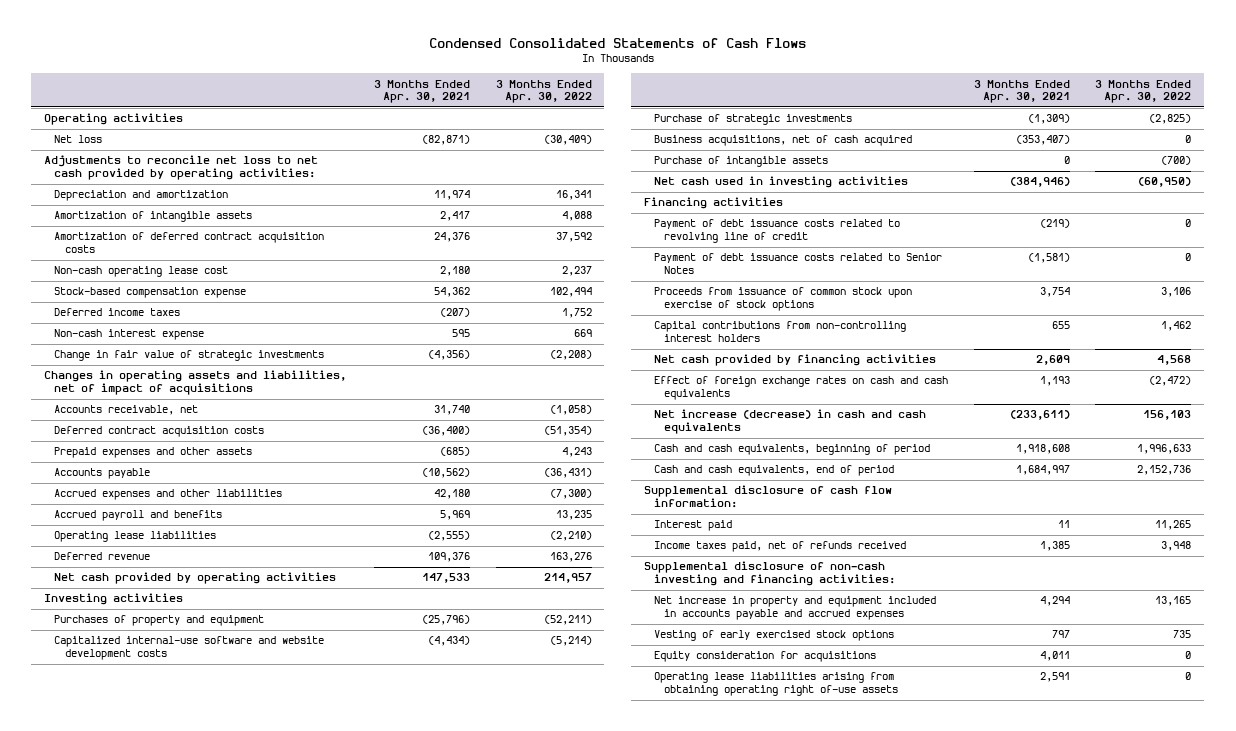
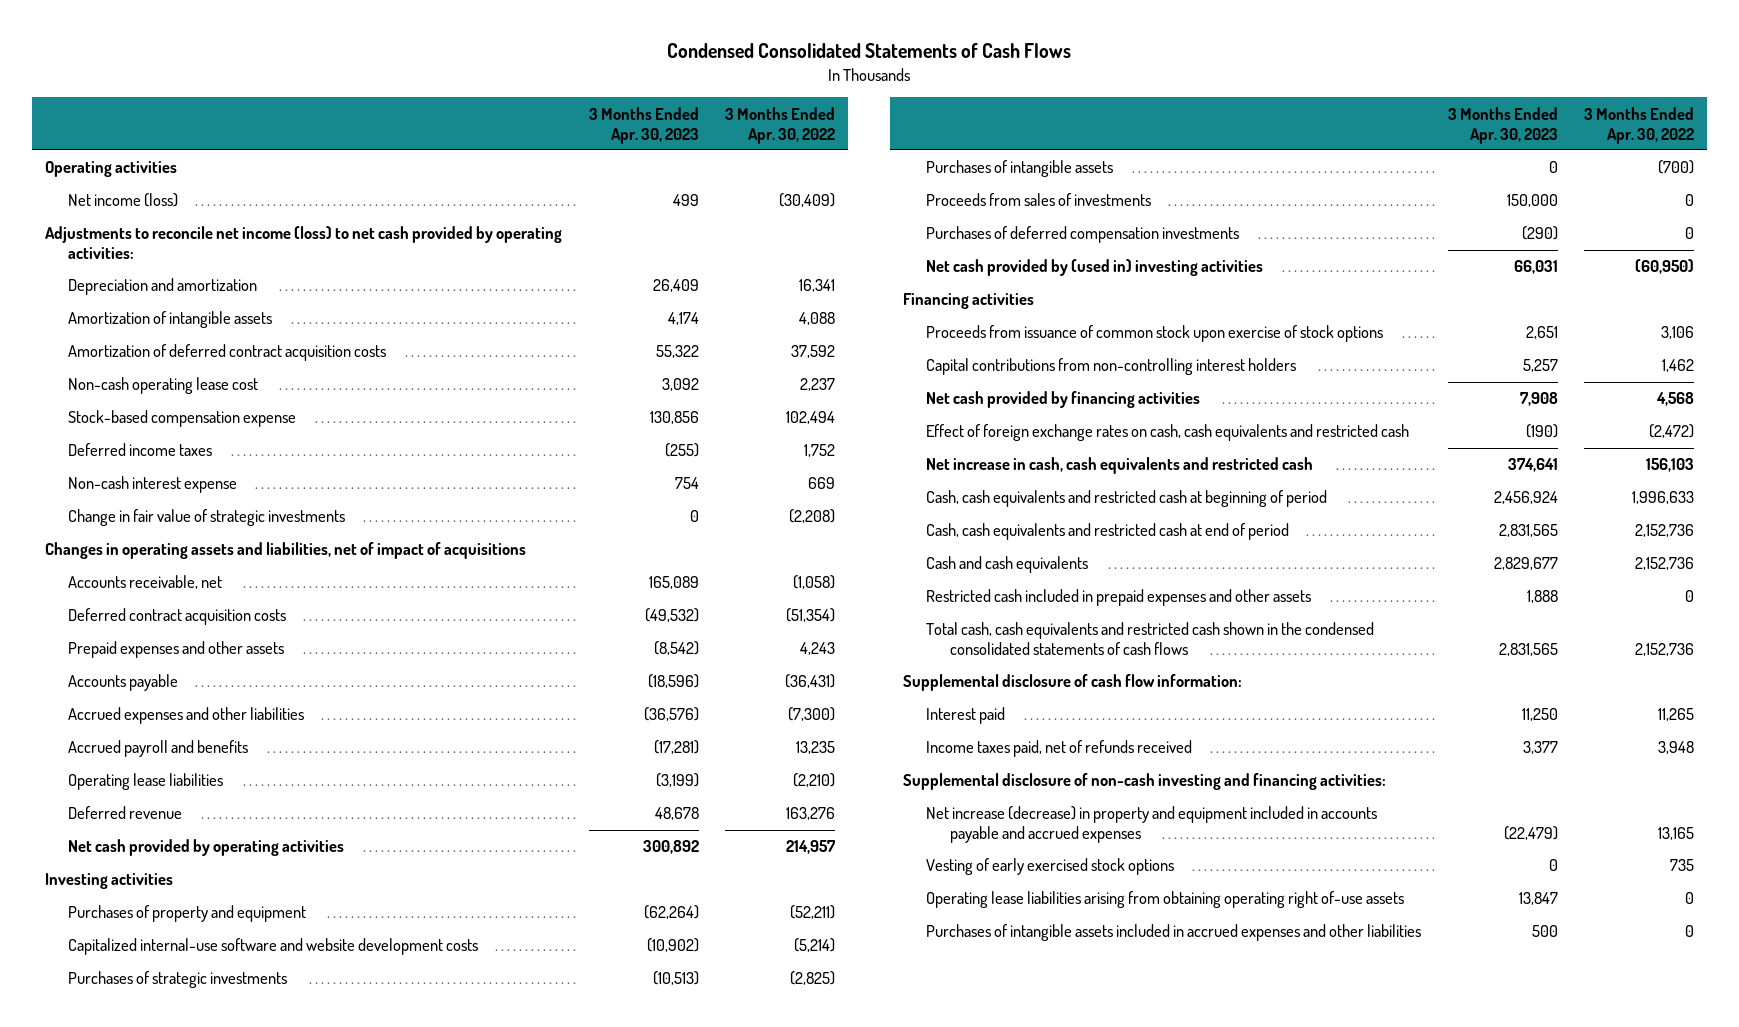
- | 3 Months Ended Apr. 30, 2021 | 3 Months Ended Apr. 30, 2022
+ | 3 Months Ended Apr. 30, 2023 | 3 Months Ended Apr. 30, 2022
- Net loss | (82,871) | (30,409)
- Adjustments to reconcile net loss to net cash provided by operating activities:
+ Net income (loss) | 499 | (30,409)
+ Adjustments to reconcile net income (loss) to net cash provided by operating activities:
- Purchase of strategic investments | (1,309) | (2,825)
- Business acquisitions, net of cash acquired | (353,407) | 0
- Purchase of intangible assets | 0 | (700)
- Net cash used in investing activities | (384,946) | (60,950)
+ Purchases of strategic investments | (10,513) | (2,825)
+ Purchases of intangible assets | 0 | (700)
+ Proceeds from sales of investments | 150,000 | 0
+ Purchases of deferred compensation investments | (290) | 0
+ Net cash provided by (used in) investing activities | 66,031 | (60,950)
- Payment of debt issuance costs related to revolving line of credit | (219) | 0
- Payment of debt issuance costs related to Senior Notes | (1,581) | 0
- Effect of foreign exchange rates on cash and cash equivalents | 1,193 | (2,472)
- Net increase (decrease) in cash and cash equivalents | (233,611) | 156,103
- Cash and cash equivalents, beginning of period | 1,918,608 | 1,996,633
- Cash and cash equivalents, end of period | 1,684,997 | 2,152,736
+ Effect of foreign exchange rates on cash, cash equivalents and restricted cash | (190) | (2,472)
+ Net increase in cash, cash equivalents and restricted cash | 374,641 | 156,103
+ Cash, cash equivalents and restricted cash at beginning of period | 2,456,924 | 1,996,633
+ Cash, cash equivalents and restricted cash at end of period | 2,831,565 | 2,152,736
+ Cash and cash equivalents | 2,829,677 | 2,152,736
+ Restricted cash included in prepaid expenses and other assets | 1,888 | 0
+ Total cash, cash equivalents and restricted cash shown in the condensed consolidated statements of cash flows | 2,831,565 | 2,152,736
- Net increase in property and equipment included in accounts payable and accrued expenses | 4,294 | 13,165
+ Net increase (decrease) in property and equipment included in accounts payable and accrued expenses | (22,479) | 13,165
- Equity consideration for acquisitions | 4,011 | 0
+ Purchases of intangible assets included in accrued expenses and other liabilities | 500 | 0

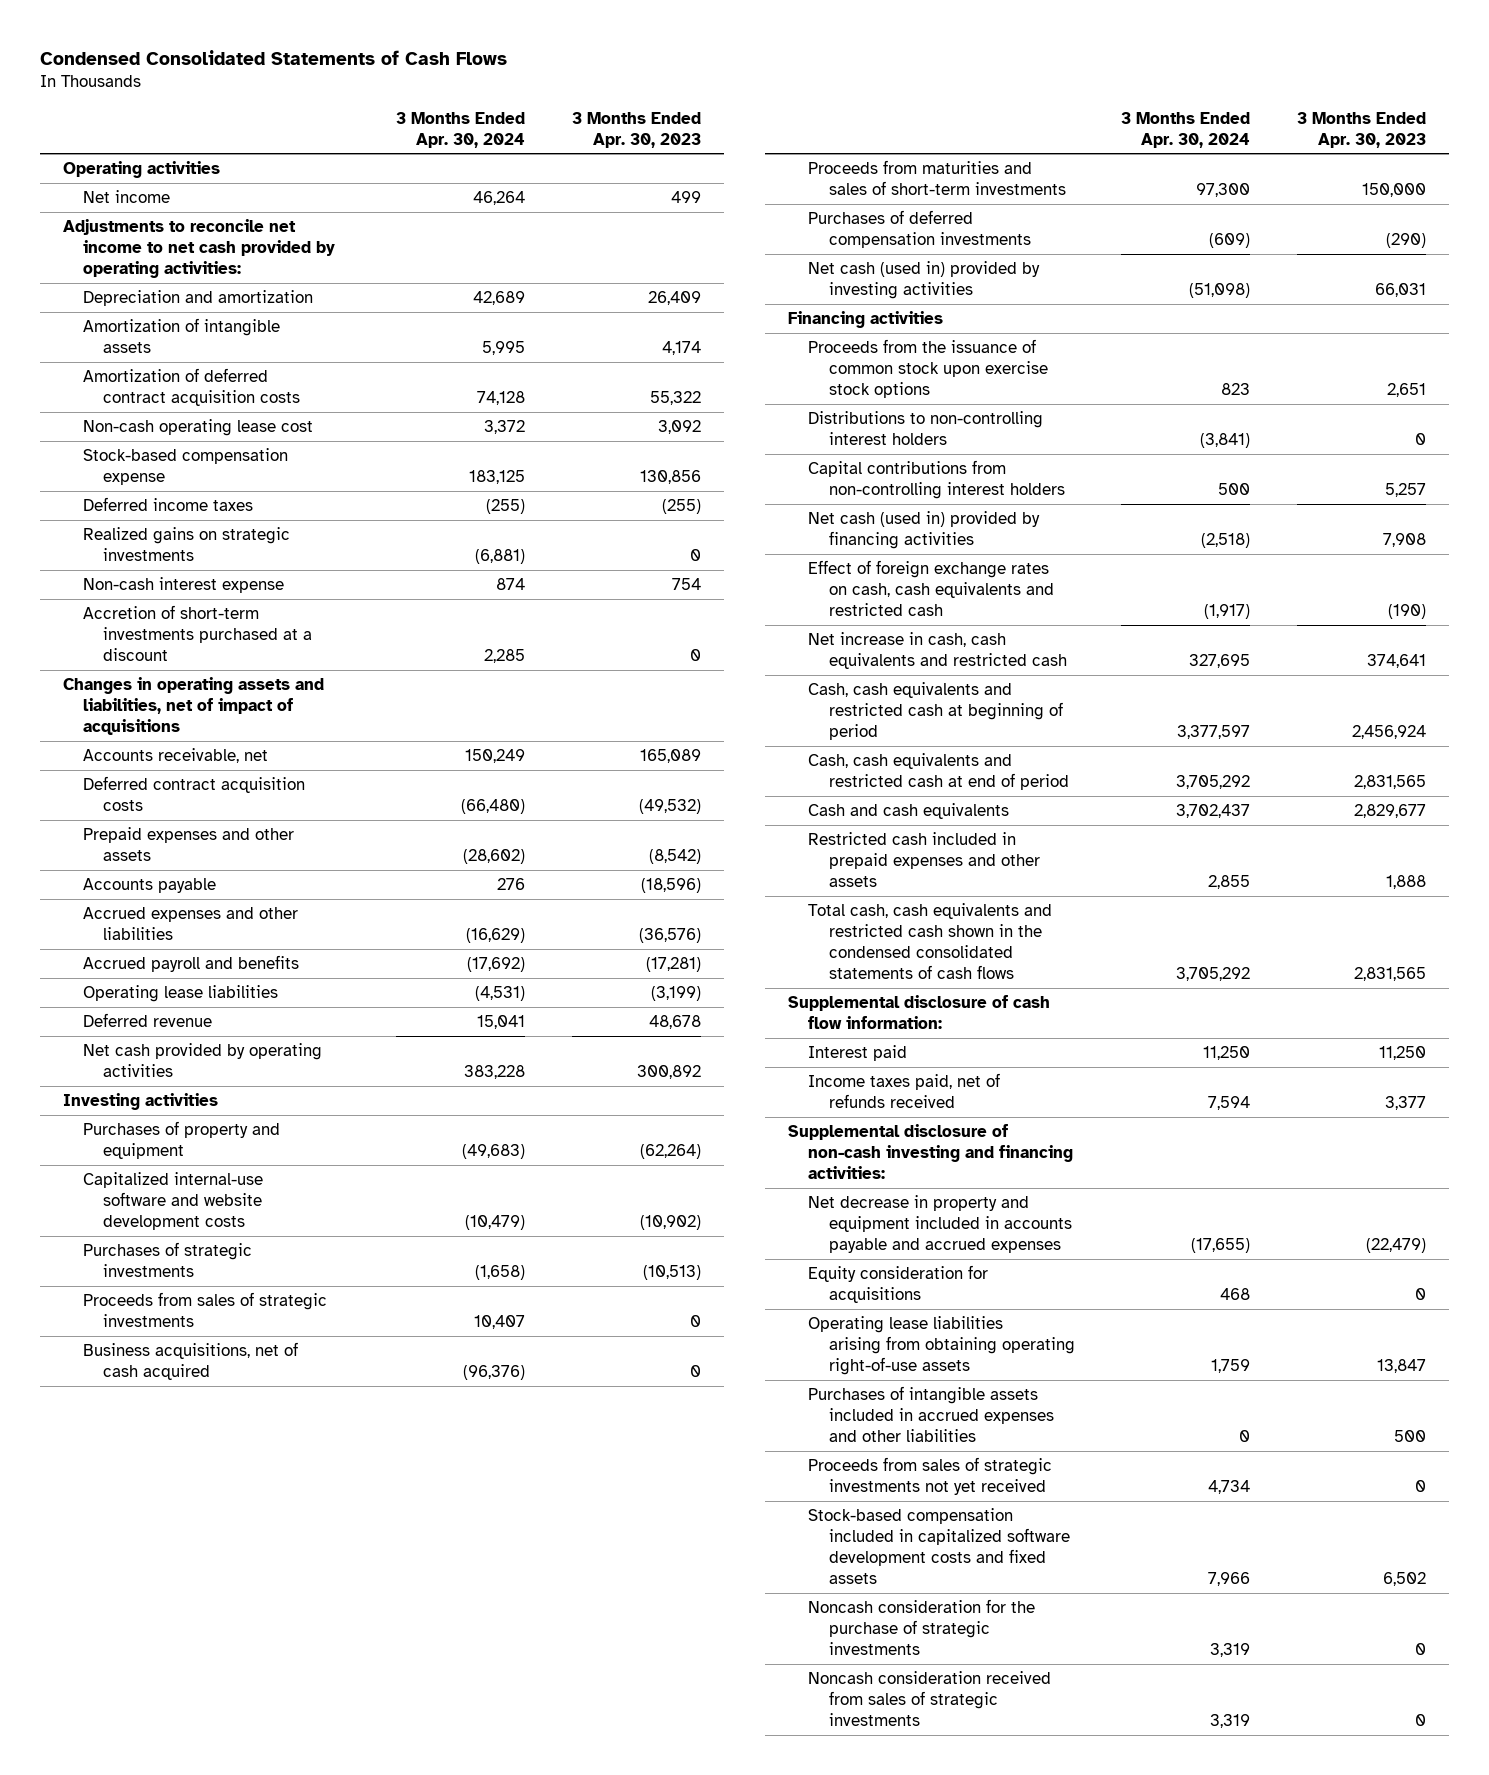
- | 3 Months Ended Apr. 30, 2023 | 3 Months Ended Apr. 30, 2022
+ | 3 Months Ended Apr. 30, 2024 | 3 Months Ended Apr. 30, 2023
- Net income (loss) | 499 | (30,409)
- Adjustments to reconcile net income (loss) to net cash provided by operating activities:
+ Net income | 46,264 | 499
+ Adjustments to reconcile net income to net cash provided by operating activities:
+ Realized gains on strategic investments | (6,881) | 0
- Change in fair value of strategic investments | 0 | (2,208)
+ Accretion of short-term investments purchased at a discount | 2,285 | 0
- Purchases of intangible assets | 0 | (700)
- Proceeds from sales of investments | 150,000 | 0
+ Proceeds from sales of strategic investments | 10,407 | 0
+ Business acquisitions, net of cash acquired | (96,376) | 0
+ Proceeds from maturities and sales of short-term investments | 97,300 | 150,000
- Net cash provided by (used in) investing activities | 66,031 | (60,950)
+ Net cash (used in) provided by investing activities | (51,098) | 66,031
- Proceeds from issuance of common stock upon exercise of stock options | 2,651 | 3,106
+ Proceeds from the issuance of common stock upon exercise stock options | 823 | 2,651
+ Distributions to non-controlling interest holders | (3,841) | 0
- Net cash provided by financing activities | 7,908 | 4,568
+ Net cash (used in) provided by financing activities | (2,518) | 7,908
- Net increase (decrease) in property and equipment included in accounts payable and accrued expenses | (22,479) | 13,165
- Vesting of early exercised stock options | 0 | 735
- Operating lease liabilities arising from obtaining operating right of-use assets | 13,847 | 0
+ Net decrease in property and equipment included in accounts payable and accrued expenses | (17,655) | (22,479)
+ Equity consideration for acquisitions | 468 | 0
+ Operating lease liabilities arising from obtaining operating right-of-use assets | 1,759 | 13,847
+ Proceeds from sales of strategic investments not yet received | 4,734 | 0
+ Stock-based compensation included in capitalized software development costs and fixed assets | 7,966 | 6,502
+ Noncash consideration for the purchase of strategic investments | 3,319 | 0
+ Noncash consideration received from sales of strategic investments | 3,319 | 0

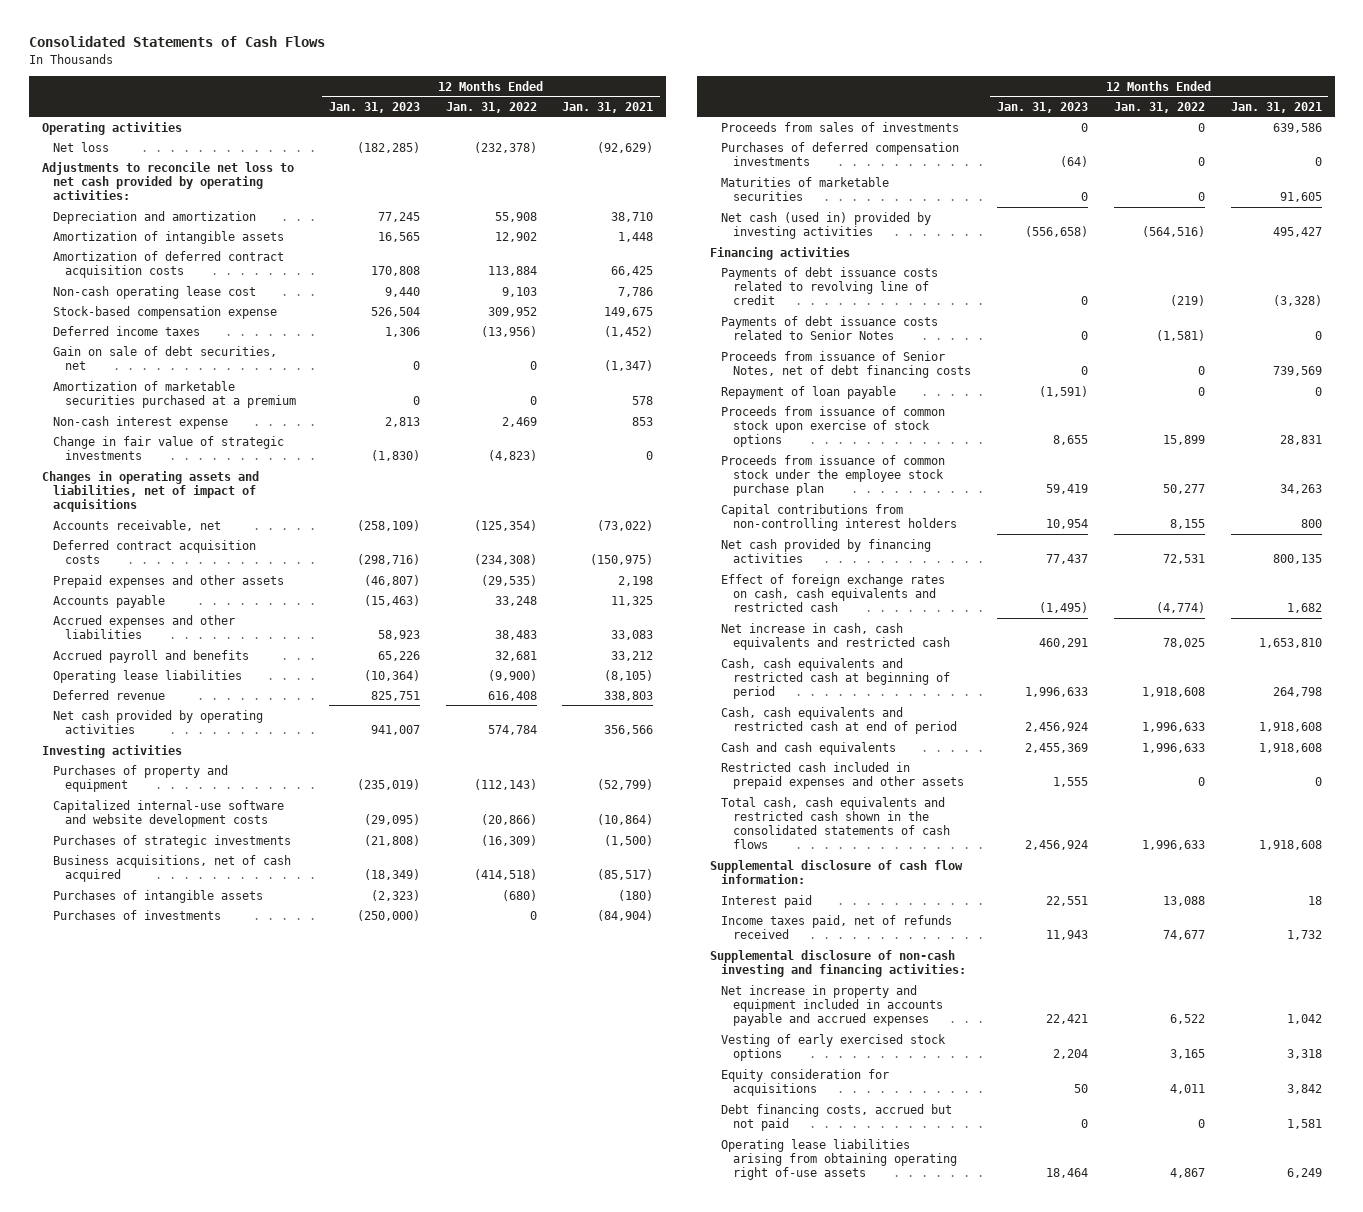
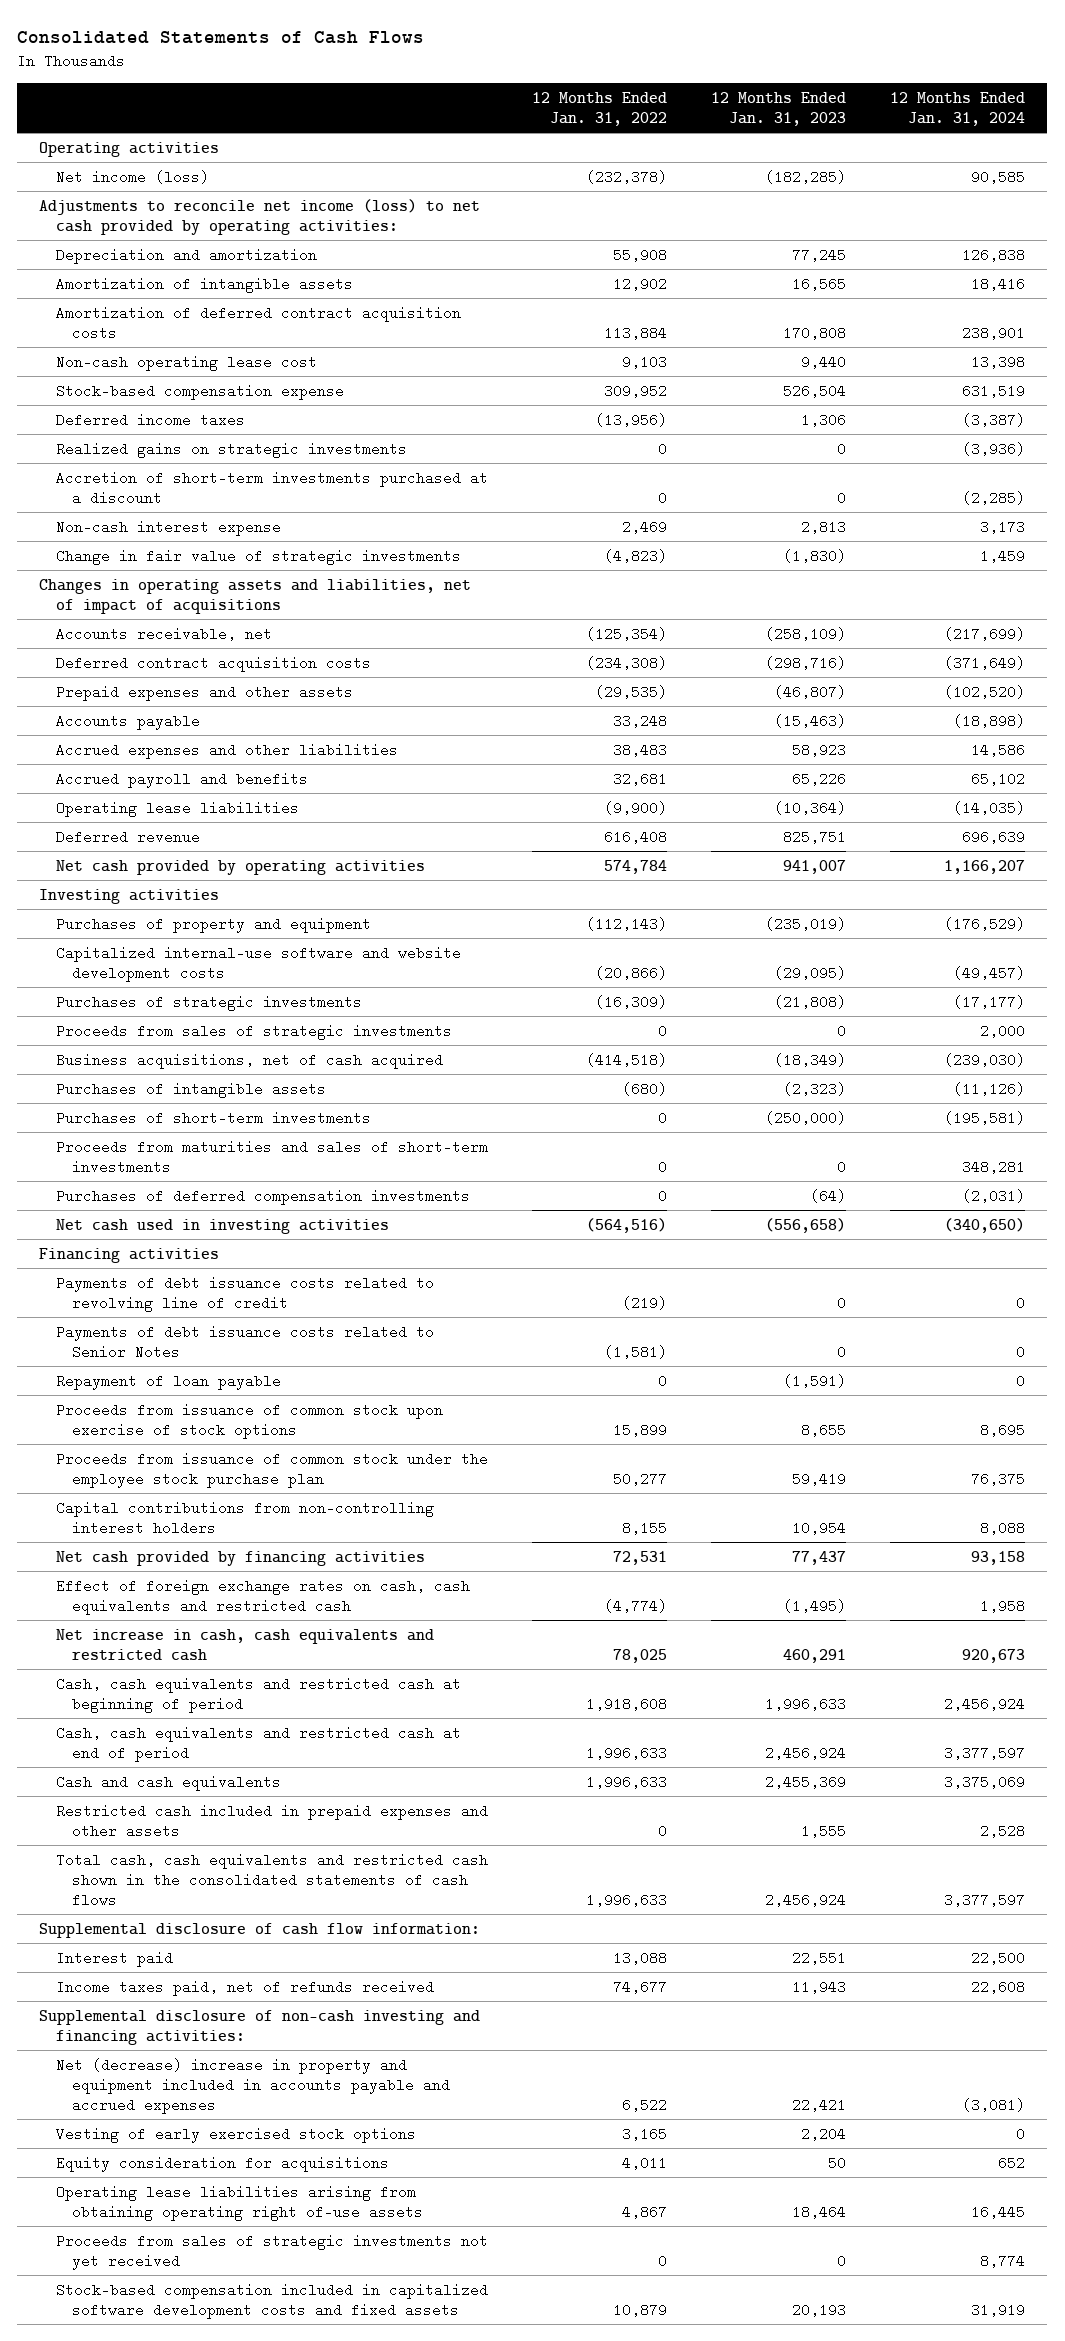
- | 12 Months Ended Jan. 31, 2023 | 12 Months Ended Jan. 31, 2022 | 12 Months Ended Jan. 31, 2021
+ | 12 Months Ended Jan. 31, 2022 | 12 Months Ended Jan. 31, 2023 | 12 Months Ended Jan. 31, 2024
- Net loss | (182,285) | (232,378) | (92,629)
- Adjustments to reconcile net loss to net cash provided by operating activities:
+ Net income (loss) | (232,378) | (182,285) | 90,585
+ Adjustments to reconcile net income (loss) to net cash provided by operating activities:
- Gain on sale of debt securities, net | 0 | 0 | (1,347)
- Amortization of marketable securities purchased at a premium | 0 | 0 | 578
+ Realized gains on strategic investments | 0 | 0 | (3,936)
+ Accretion of short-term investments purchased at a discount | 0 | 0 | (2,285)
+ Proceeds from sales of strategic investments | 0 | 0 | 2,000
- Purchases of investments | (250,000) | 0 | (84,904)
- Proceeds from sales of investments | 0 | 0 | 639,586
+ Purchases of short-term investments | 0 | (250,000) | (195,581)
+ Proceeds from maturities and sales of short-term investments | 0 | 0 | 348,281
- Maturities of marketable securities | 0 | 0 | 91,605
- Net cash (used in) provided by investing activities | (556,658) | (564,516) | 495,427
+ Net cash used in investing activities | (564,516) | (556,658) | (340,650)
- Proceeds from issuance of Senior Notes, net of debt financing costs | 0 | 0 | 739,569
- Net increase in property and equipment included in accounts payable and accrued expenses | 22,421 | 6,522 | 1,042
+ Net (decrease) increase in property and equipment included in accounts payable and accrued expenses | 6,522 | 22,421 | (3,081)
- Debt financing costs, accrued but not paid | 0 | 0 | 1,581
+ Proceeds from sales of strategic investments not yet received | 0 | 0 | 8,774
+ Stock-based compensation included in capitalized software development costs and fixed assets | 10,879 | 20,193 | 31,919

